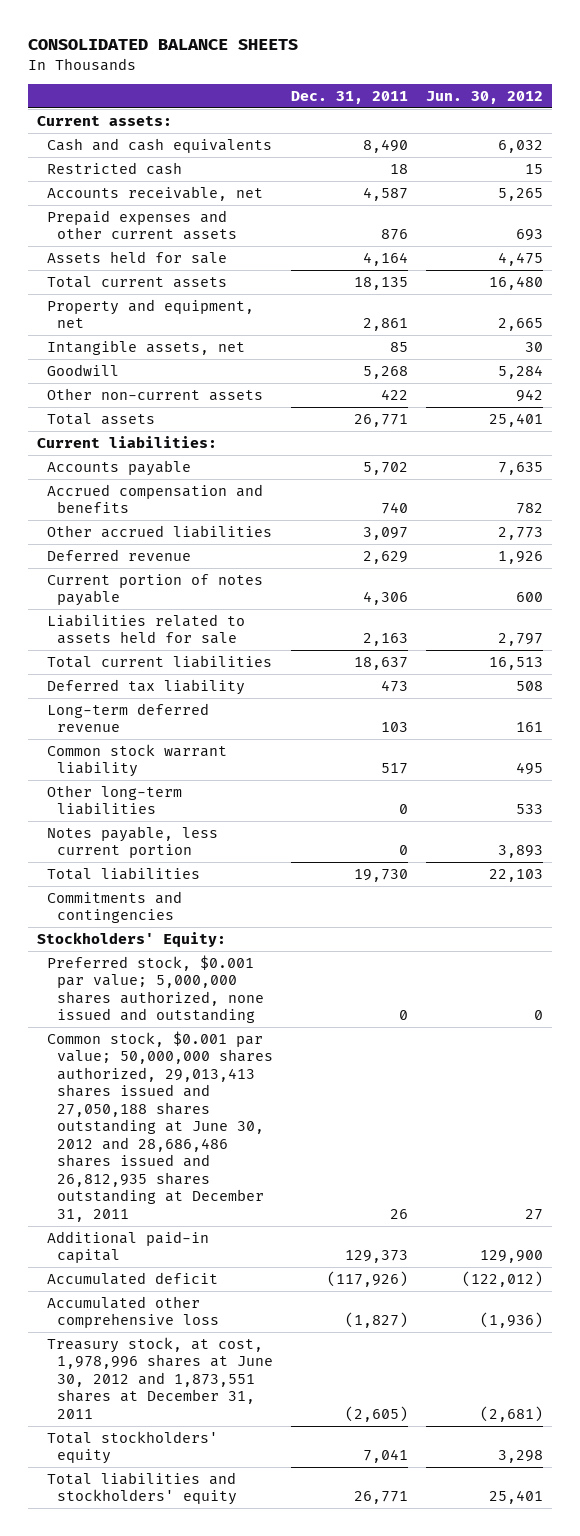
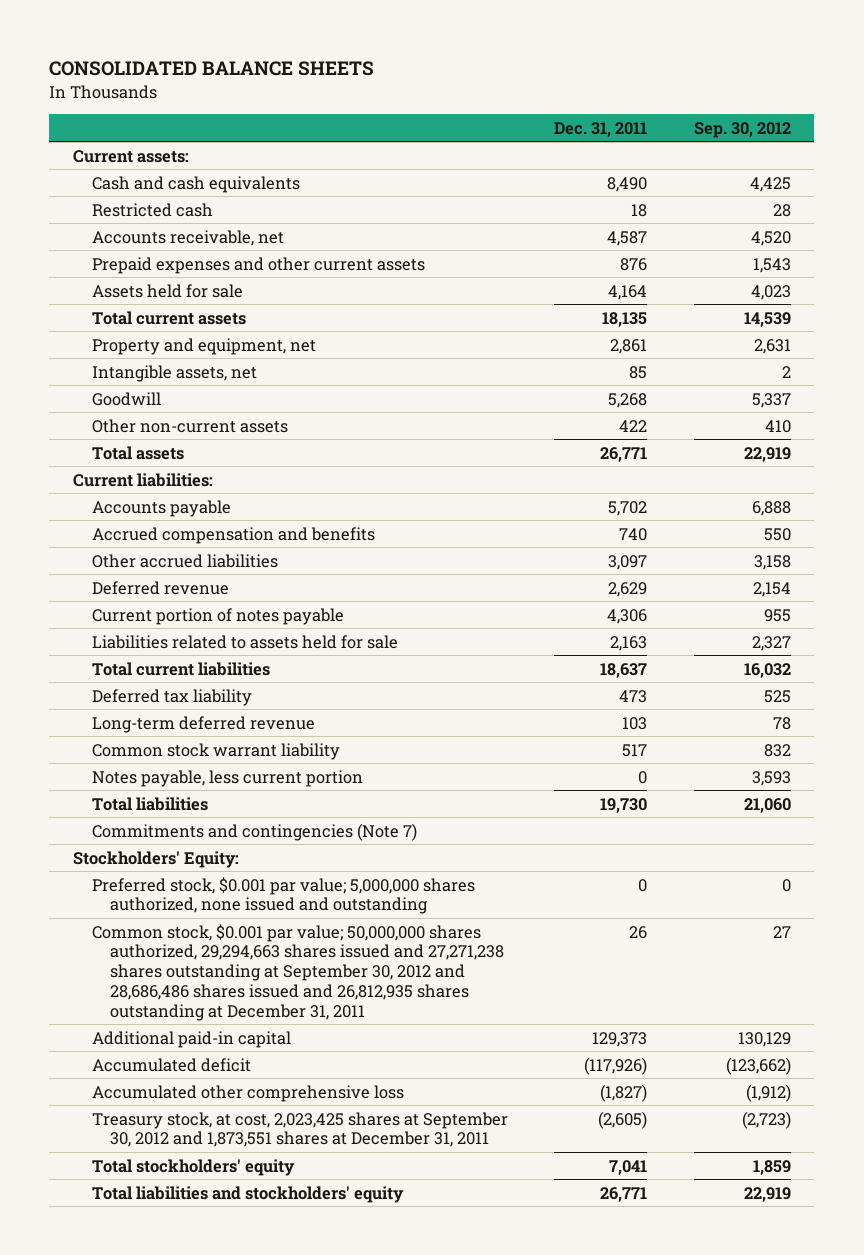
- | Dec. 31, 2011 | Jun. 30, 2012
+ | Dec. 31, 2011 | Sep. 30, 2012
- Other long-term liabilities | 0 | 533
- Commitments and contingencies
+ Commitments and contingencies (Note 7)
- Common stock, $0.001 par value; 50,000,000 shares authorized, 29,013,413 shares issued and 27,050,188 shares outstanding at June 30, 2012 and 28,686,486 shares issued and 26,812,935 shares outstanding at December 31, 2011 | 26 | 27
+ Common stock, $0.001 par value; 50,000,000 shares authorized, 29,294,663 shares issued and 27,271,238 shares outstanding at September 30, 2012 and 28,686,486 shares issued and 26,812,935 shares outstanding at December 31, 2011 | 26 | 27
- Treasury stock, at cost, 1,978,996 shares at June 30, 2012 and 1,873,551 shares at December 31, 2011 | (2,605) | (2,681)
+ Treasury stock, at cost, 2,023,425 shares at September 30, 2012 and 1,873,551 shares at December 31, 2011 | (2,605) | (2,723)

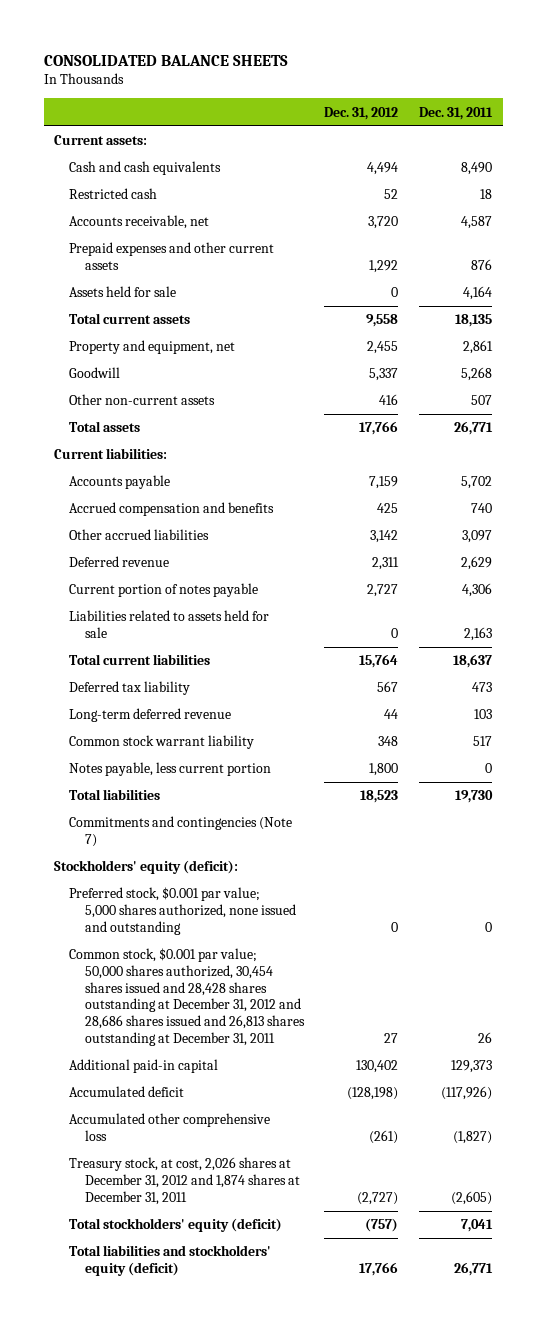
- | Dec. 31, 2011 | Sep. 30, 2012
+ | Dec. 31, 2012 | Dec. 31, 2011
- Intangible assets, net | 85 | 2
- Other non-current assets | 422 | 410
+ Other non-current assets | 416 | 507
- Stockholders' Equity:
- Preferred stock, $0.001 par value; 5,000,000 shares authorized, none issued and outstanding | 0 | 0
- Common stock, $0.001 par value; 50,000,000 shares authorized, 29,294,663 shares issued and 27,271,238 shares outstanding at September 30, 2012 and 28,686,486 shares issued and 26,812,935 shares outstanding at December 31, 2011 | 26 | 27
+ Stockholders' equity (deficit):
+ Preferred stock, $0.001 par value; 5,000 shares authorized, none issued and outstanding | 0 | 0
+ Common stock, $0.001 par value; 50,000 shares authorized, 30,454 shares issued and 28,428 shares outstanding at December 31, 2012 and 28,686 shares issued and 26,813 shares outstanding at December 31, 2011 | 27 | 26
- Treasury stock, at cost, 2,023,425 shares at September 30, 2012 and 1,873,551 shares at December 31, 2011 | (2,605) | (2,723)
- Total stockholders' equity | 7,041 | 1,859
- Total liabilities and stockholders' equity | 26,771 | 22,919
+ Treasury stock, at cost, 2,026 shares at December 31, 2012 and 1,874 shares at December 31, 2011 | (2,727) | (2,605)
+ Total stockholders' equity (deficit) | (757) | 7,041
+ Total liabilities and stockholders' equity (deficit) | 17,766 | 26,771

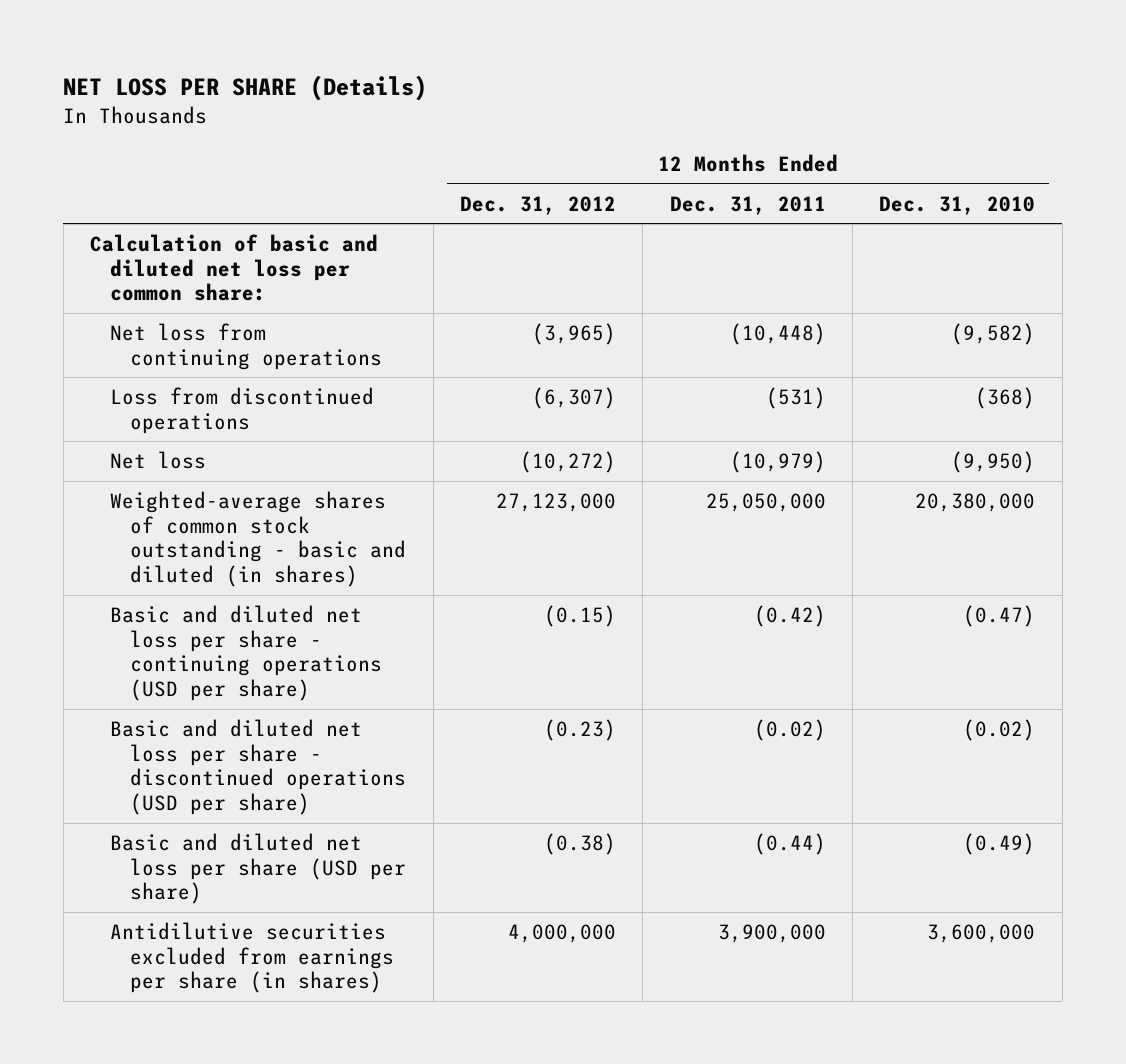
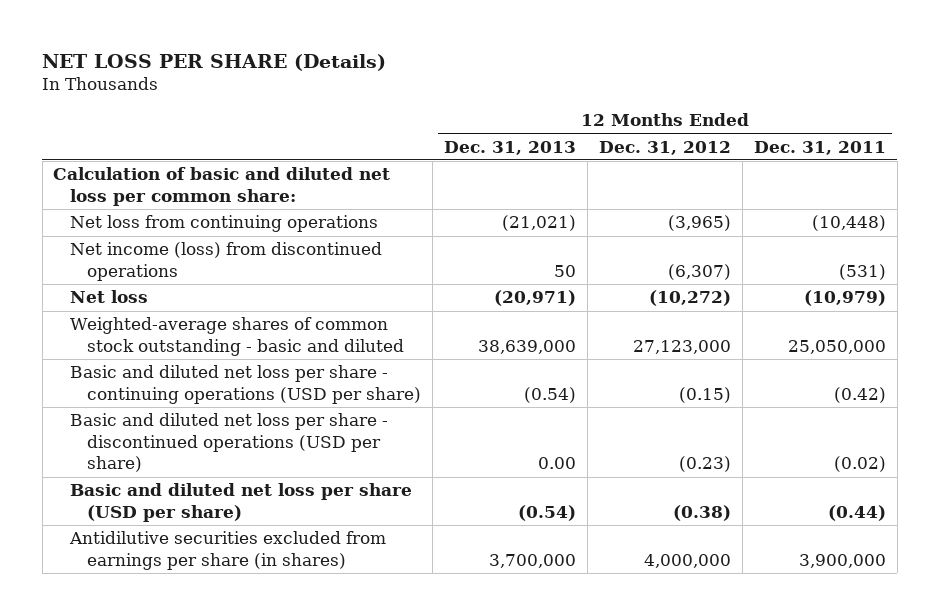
- | 12 Months Ended Dec. 31, 2012 | 12 Months Ended Dec. 31, 2011 | 12 Months Ended Dec. 31, 2010
+ | 12 Months Ended Dec. 31, 2013 | 12 Months Ended Dec. 31, 2012 | 12 Months Ended Dec. 31, 2011
- Loss from discontinued operations | (6,307) | (531) | (368)
+ Net income (loss) from discontinued operations | 50 | (6,307) | (531)
- Weighted-average shares of common stock outstanding - basic and diluted (in shares) | 27,123,000 | 25,050,000 | 20,380,000
+ Weighted-average shares of common stock outstanding - basic and diluted | 38,639,000 | 27,123,000 | 25,050,000

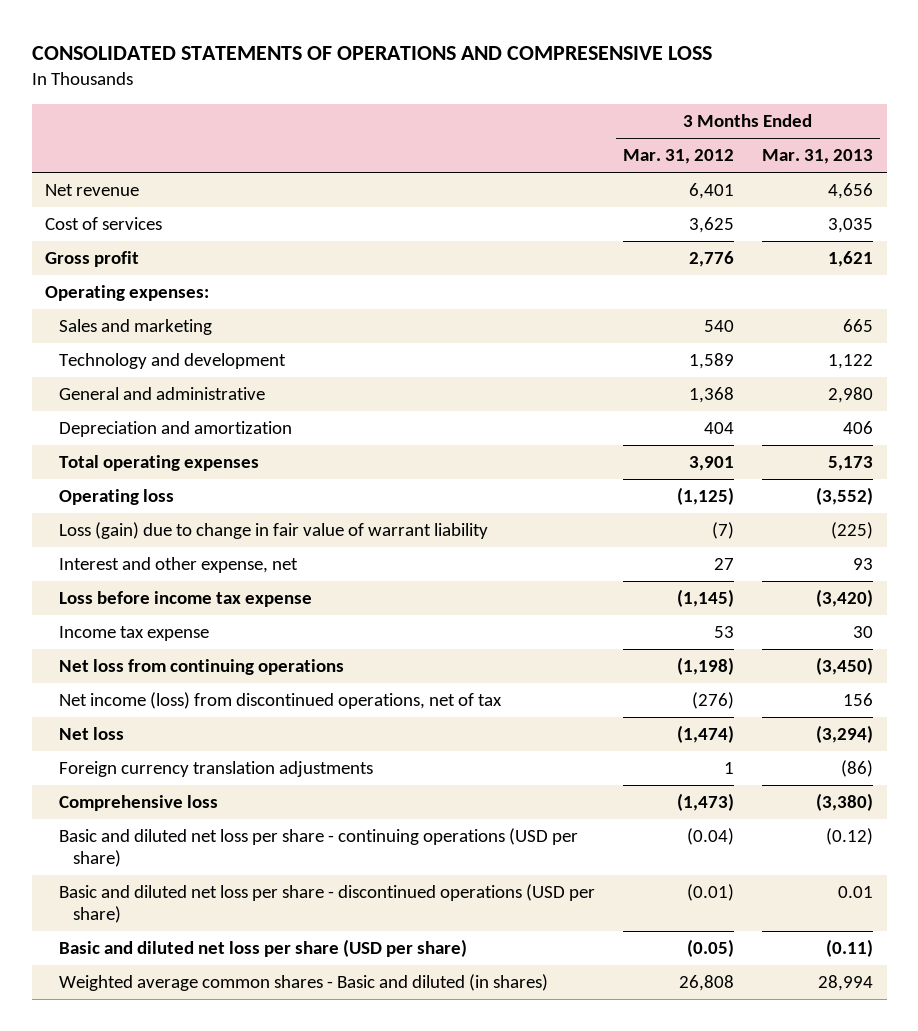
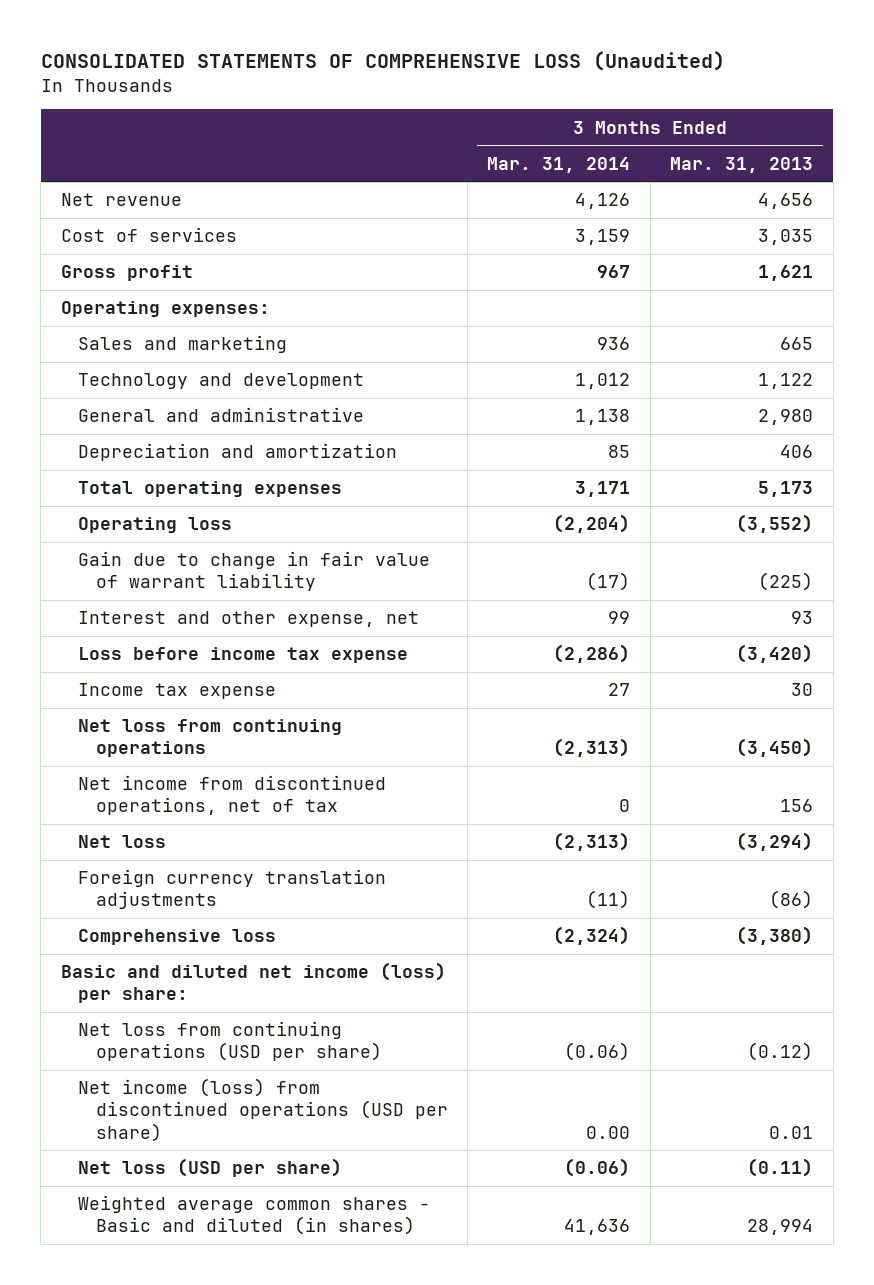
- CONSOLIDATED STATEMENTS OF OPERATIONS AND COMPRESENSIVE LOSS
+ CONSOLIDATED STATEMENTS OF COMPREHENSIVE LOSS (Unaudited)
- | 3 Months Ended Mar. 31, 2012 | 3 Months Ended Mar. 31, 2013
+ | 3 Months Ended Mar. 31, 2014 | 3 Months Ended Mar. 31, 2013
- Loss (gain) due to change in fair value of warrant liability | (7) | (225)
+ Gain due to change in fair value of warrant liability | (17) | (225)
- Net income (loss) from discontinued operations, net of tax | (276) | 156
+ Net income from discontinued operations, net of tax | 0 | 156
- Basic and diluted net loss per share - continuing operations (USD per share) | (0.04) | (0.12)
- Basic and diluted net loss per share - discontinued operations (USD per share) | (0.01) | 0.01
- Basic and diluted net loss per share (USD per share) | (0.05) | (0.11)
+ Basic and diluted net income (loss) per share:
+ Net loss from continuing operations (USD per share) | (0.06) | (0.12)
+ Net income (loss) from discontinued operations (USD per share) | 0.00 | 0.01
+ Net loss (USD per share) | (0.06) | (0.11)

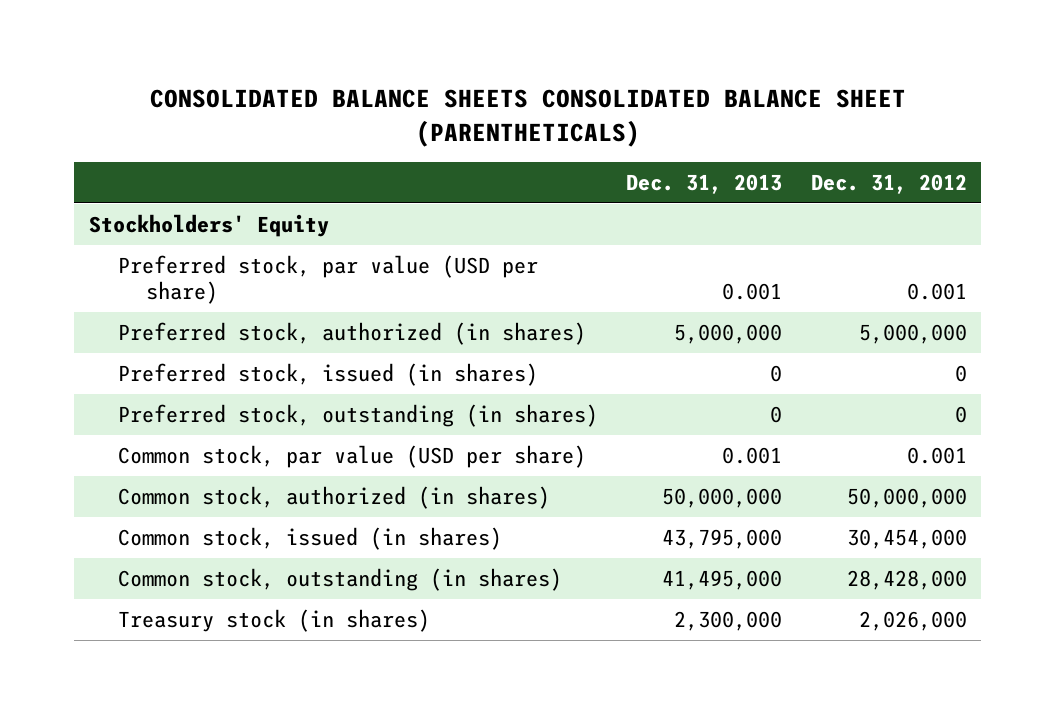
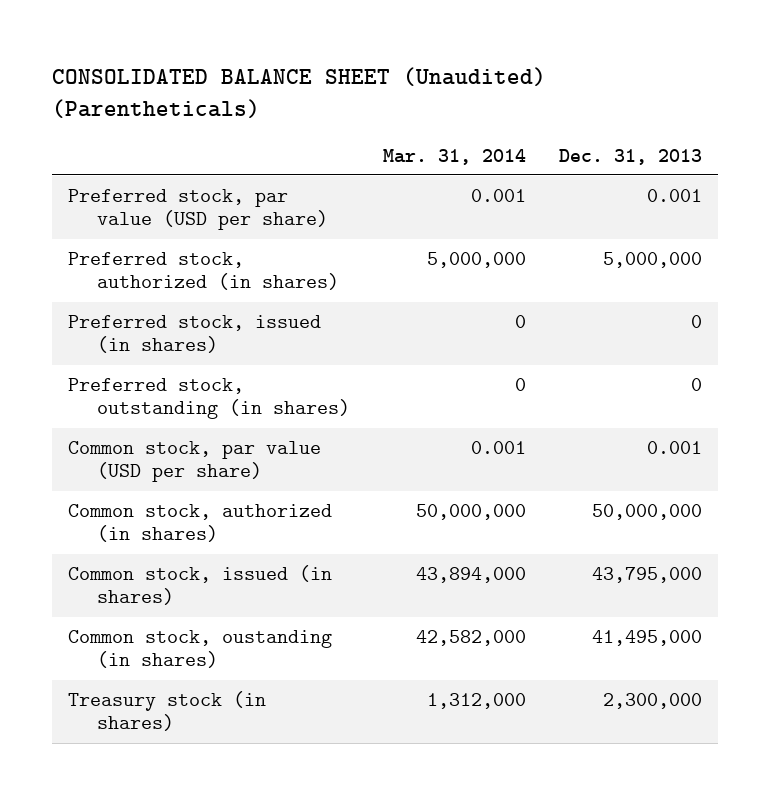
- CONSOLIDATED BALANCE SHEETS CONSOLIDATED BALANCE SHEET (PARENTHETICALS)
+ CONSOLIDATED BALANCE SHEET (Unaudited) (Parentheticals)
- | Dec. 31, 2013 | Dec. 31, 2012
+ | Mar. 31, 2014 | Dec. 31, 2013
- Stockholders' Equity
- Common stock, outstanding (in shares) | 41,495,000 | 28,428,000
+ Common stock, oustanding (in shares) | 42,582,000 | 41,495,000

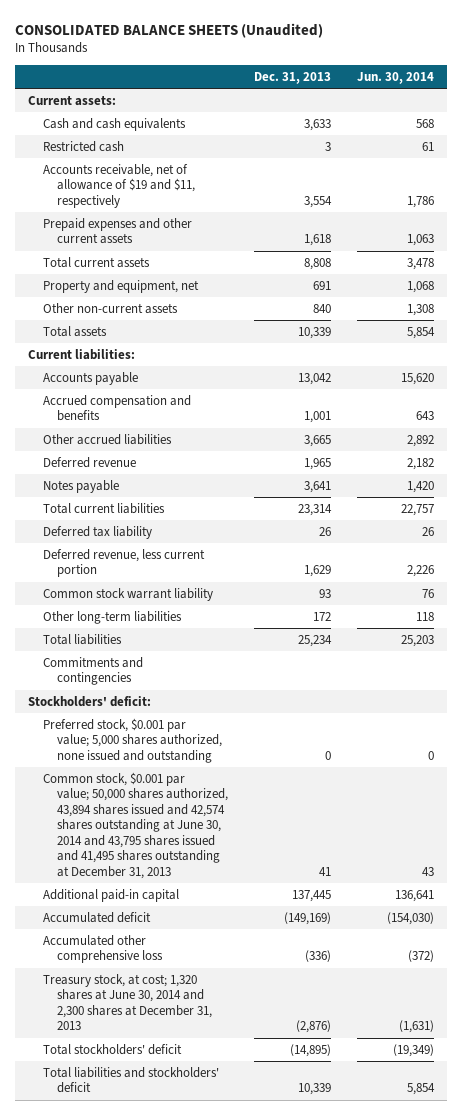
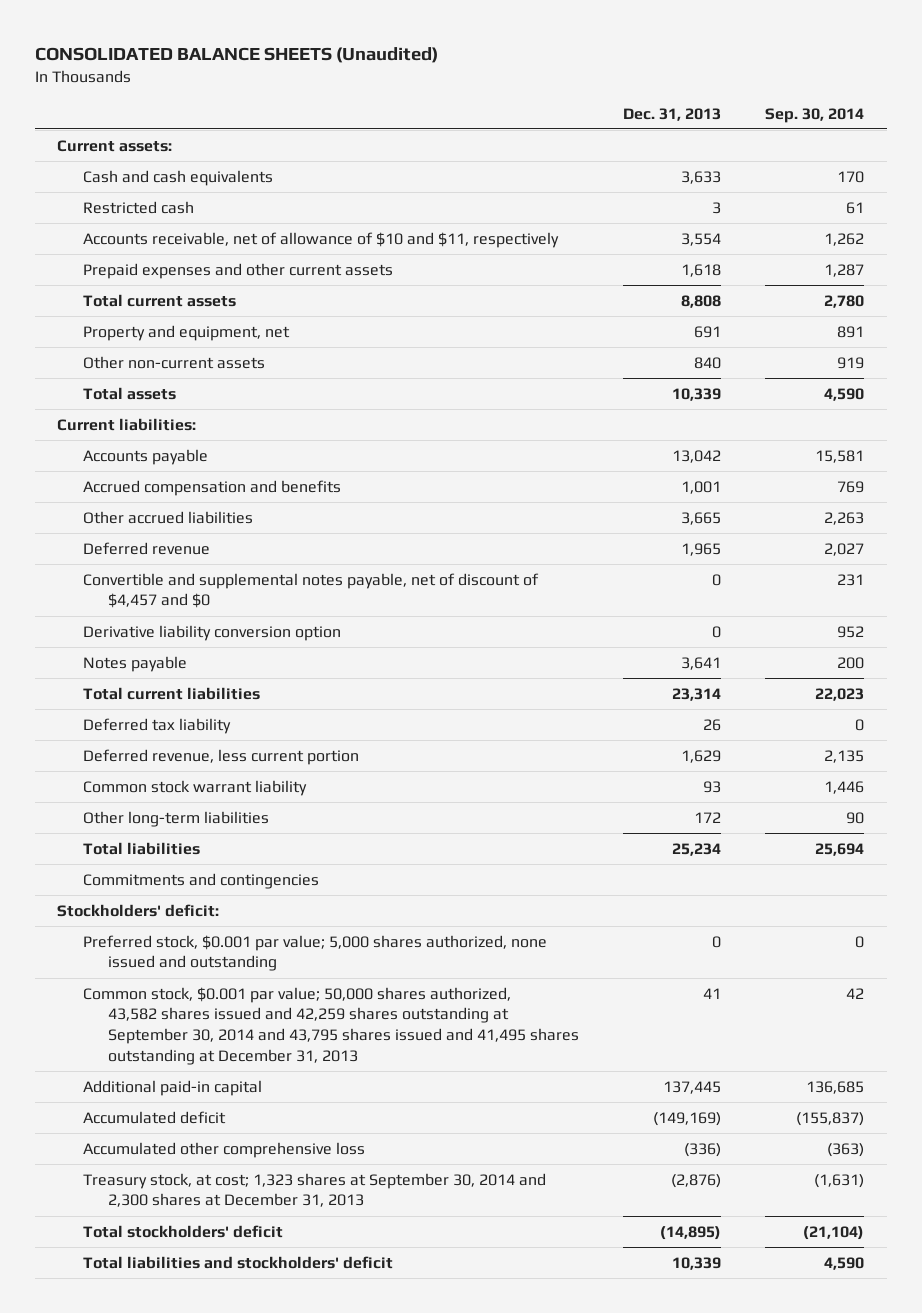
- | Dec. 31, 2013 | Jun. 30, 2014
+ | Dec. 31, 2013 | Sep. 30, 2014
- Accounts receivable, net of allowance of $19 and $11, respectively | 3,554 | 1,786
+ Accounts receivable, net of allowance of $10 and $11, respectively | 3,554 | 1,262
+ Convertible and supplemental notes payable, net of discount of $4,457 and $0 | 0 | 231
+ Derivative liability conversion option | 0 | 952
- Common stock, $0.001 par value; 50,000 shares authorized, 43,894 shares issued and 42,574 shares outstanding at June 30, 2014 and 43,795 shares issued and 41,495 shares outstanding at December 31, 2013 | 41 | 43
+ Common stock, $0.001 par value; 50,000 shares authorized, 43,582 shares issued and 42,259 shares outstanding at September 30, 2014 and 43,795 shares issued and 41,495 shares outstanding at December 31, 2013 | 41 | 42
- Treasury stock, at cost; 1,320 shares at June 30, 2014 and 2,300 shares at December 31, 2013 | (2,876) | (1,631)
+ Treasury stock, at cost; 1,323 shares at September 30, 2014 and 2,300 shares at December 31, 2013 | (2,876) | (1,631)

